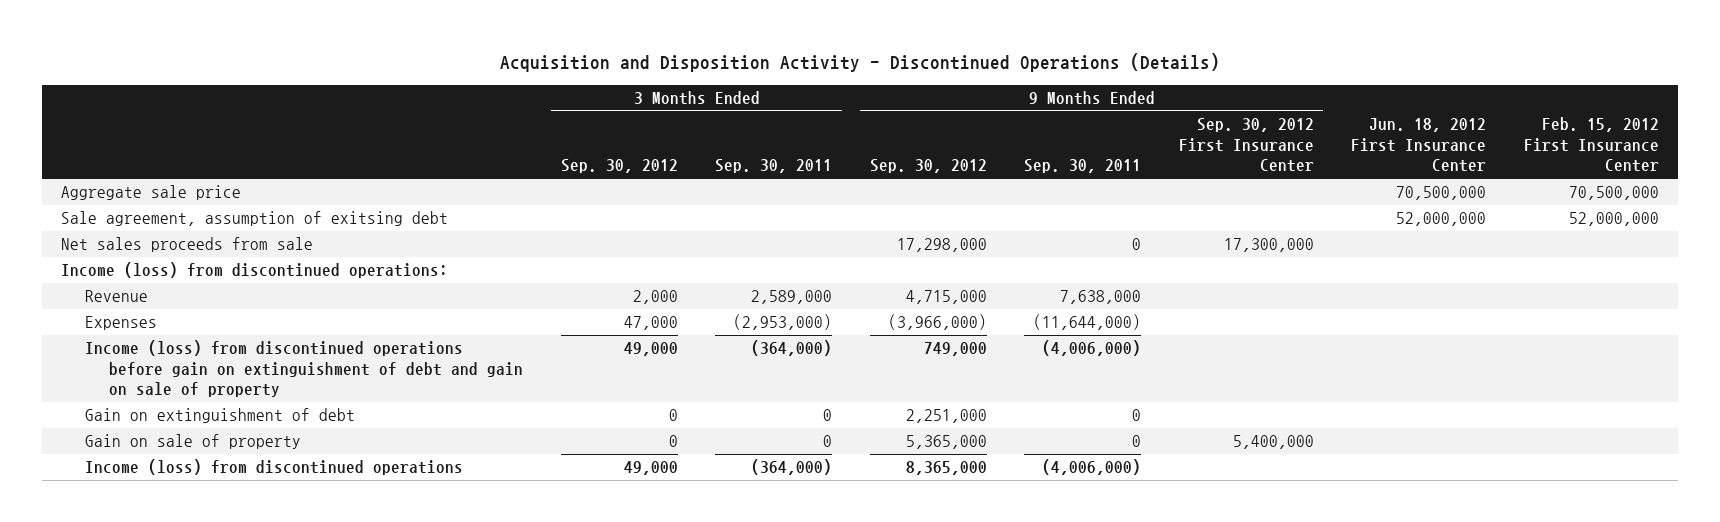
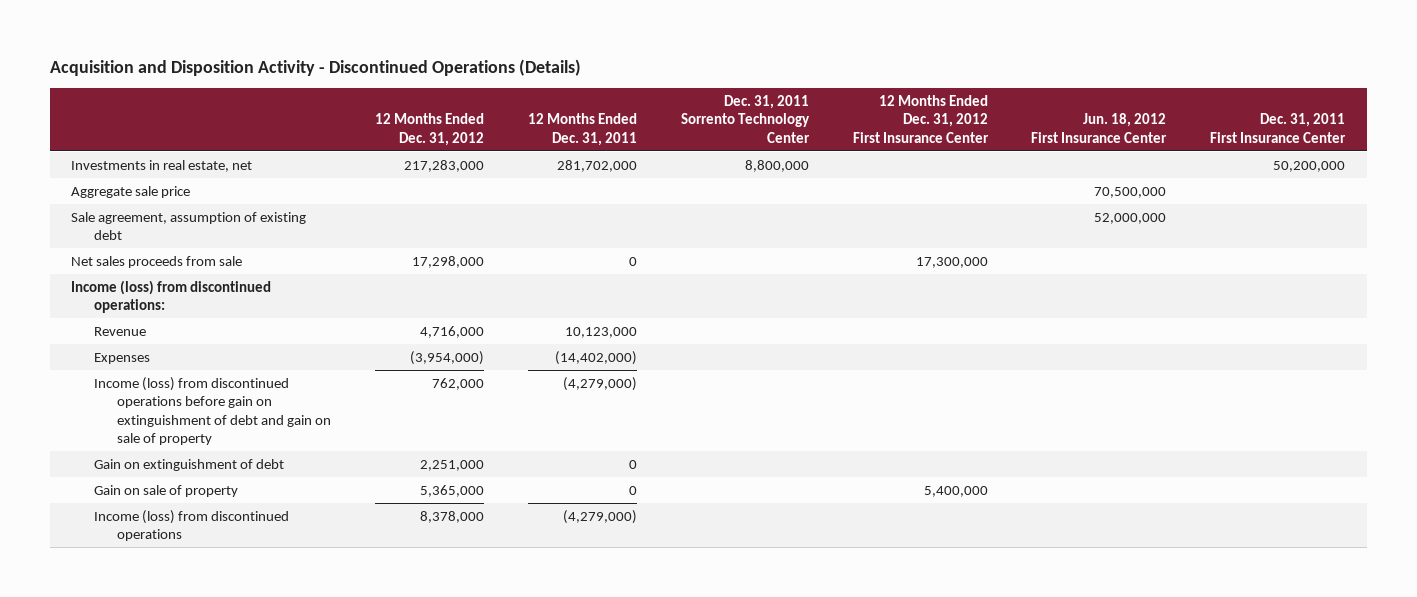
- | 3 Months Ended Sep. 30, 2012 | 3 Months Ended Sep. 30, 2011 | 9 Months Ended Sep. 30, 2012 | 9 Months Ended Sep. 30, 2011 | 9 Months Ended Sep. 30, 2012 First Insurance Center | Jun. 18, 2012 First Insurance Center | Feb. 15, 2012 First Insurance Center
+ | 12 Months Ended Dec. 31, 2012 | 12 Months Ended Dec. 31, 2011 | Dec. 31, 2011 Sorrento Technology Center | 12 Months Ended Dec. 31, 2012 First Insurance Center | Jun. 18, 2012 First Insurance Center | Dec. 31, 2011 First Insurance Center
+ Investments in real estate, net | 217,283,000 | 281,702,000 | 8,800,000 | | | 50,200,000
- Sale agreement, assumption of exitsing debt | | | | | | 52,000,000 | 52,000,000
+ Sale agreement, assumption of existing debt | | | | | 52,000,000 |

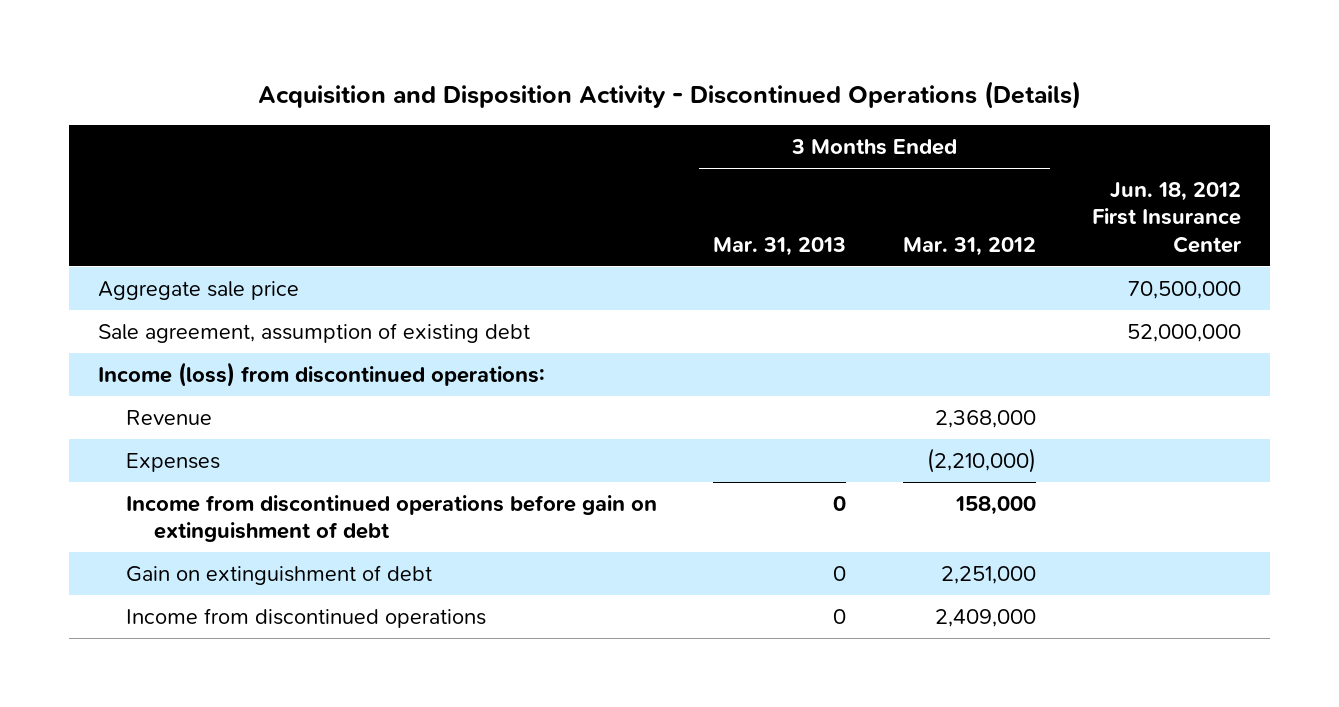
- | 12 Months Ended Dec. 31, 2012 | 12 Months Ended Dec. 31, 2011 | Dec. 31, 2011 Sorrento Technology Center | 12 Months Ended Dec. 31, 2012 First Insurance Center | Jun. 18, 2012 First Insurance Center | Dec. 31, 2011 First Insurance Center
+ | 3 Months Ended Mar. 31, 2013 | 3 Months Ended Mar. 31, 2012 | Jun. 18, 2012 First Insurance Center
- Investments in real estate, net | 217,283,000 | 281,702,000 | 8,800,000 | | | 50,200,000
- Net sales proceeds from sale | 17,298,000 | 0 | | 17,300,000 | |
- Income (loss) from discontinued operations before gain on extinguishment of debt and gain on sale of property | 762,000 | (4,279,000) | | | |
+ Income from discontinued operations before gain on extinguishment of debt | 0 | 158,000 |
- Gain on sale of property | 5,365,000 | 0 | | 5,400,000 | |
- Income (loss) from discontinued operations | 8,378,000 | (4,279,000) | | | |
+ Income from discontinued operations | 0 | 2,409,000 |

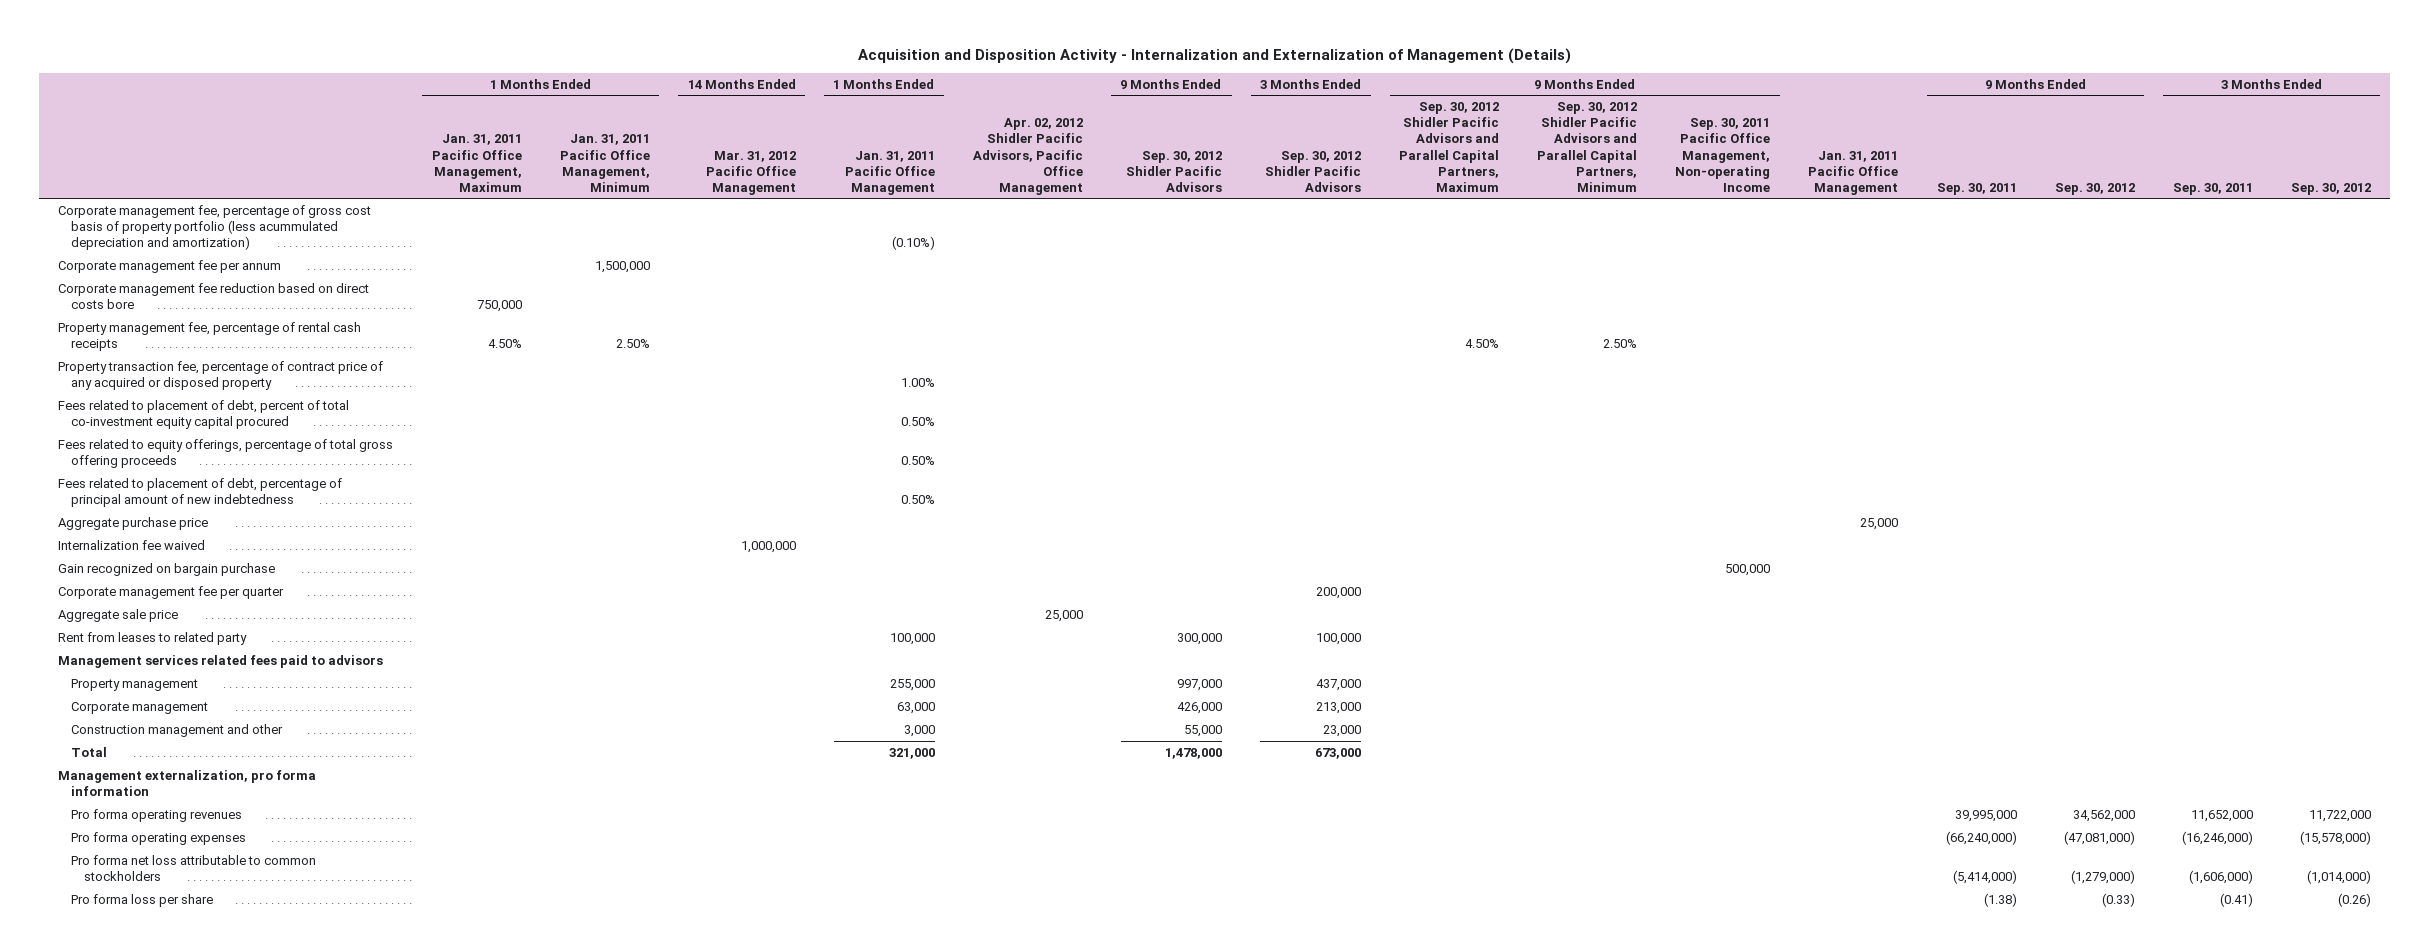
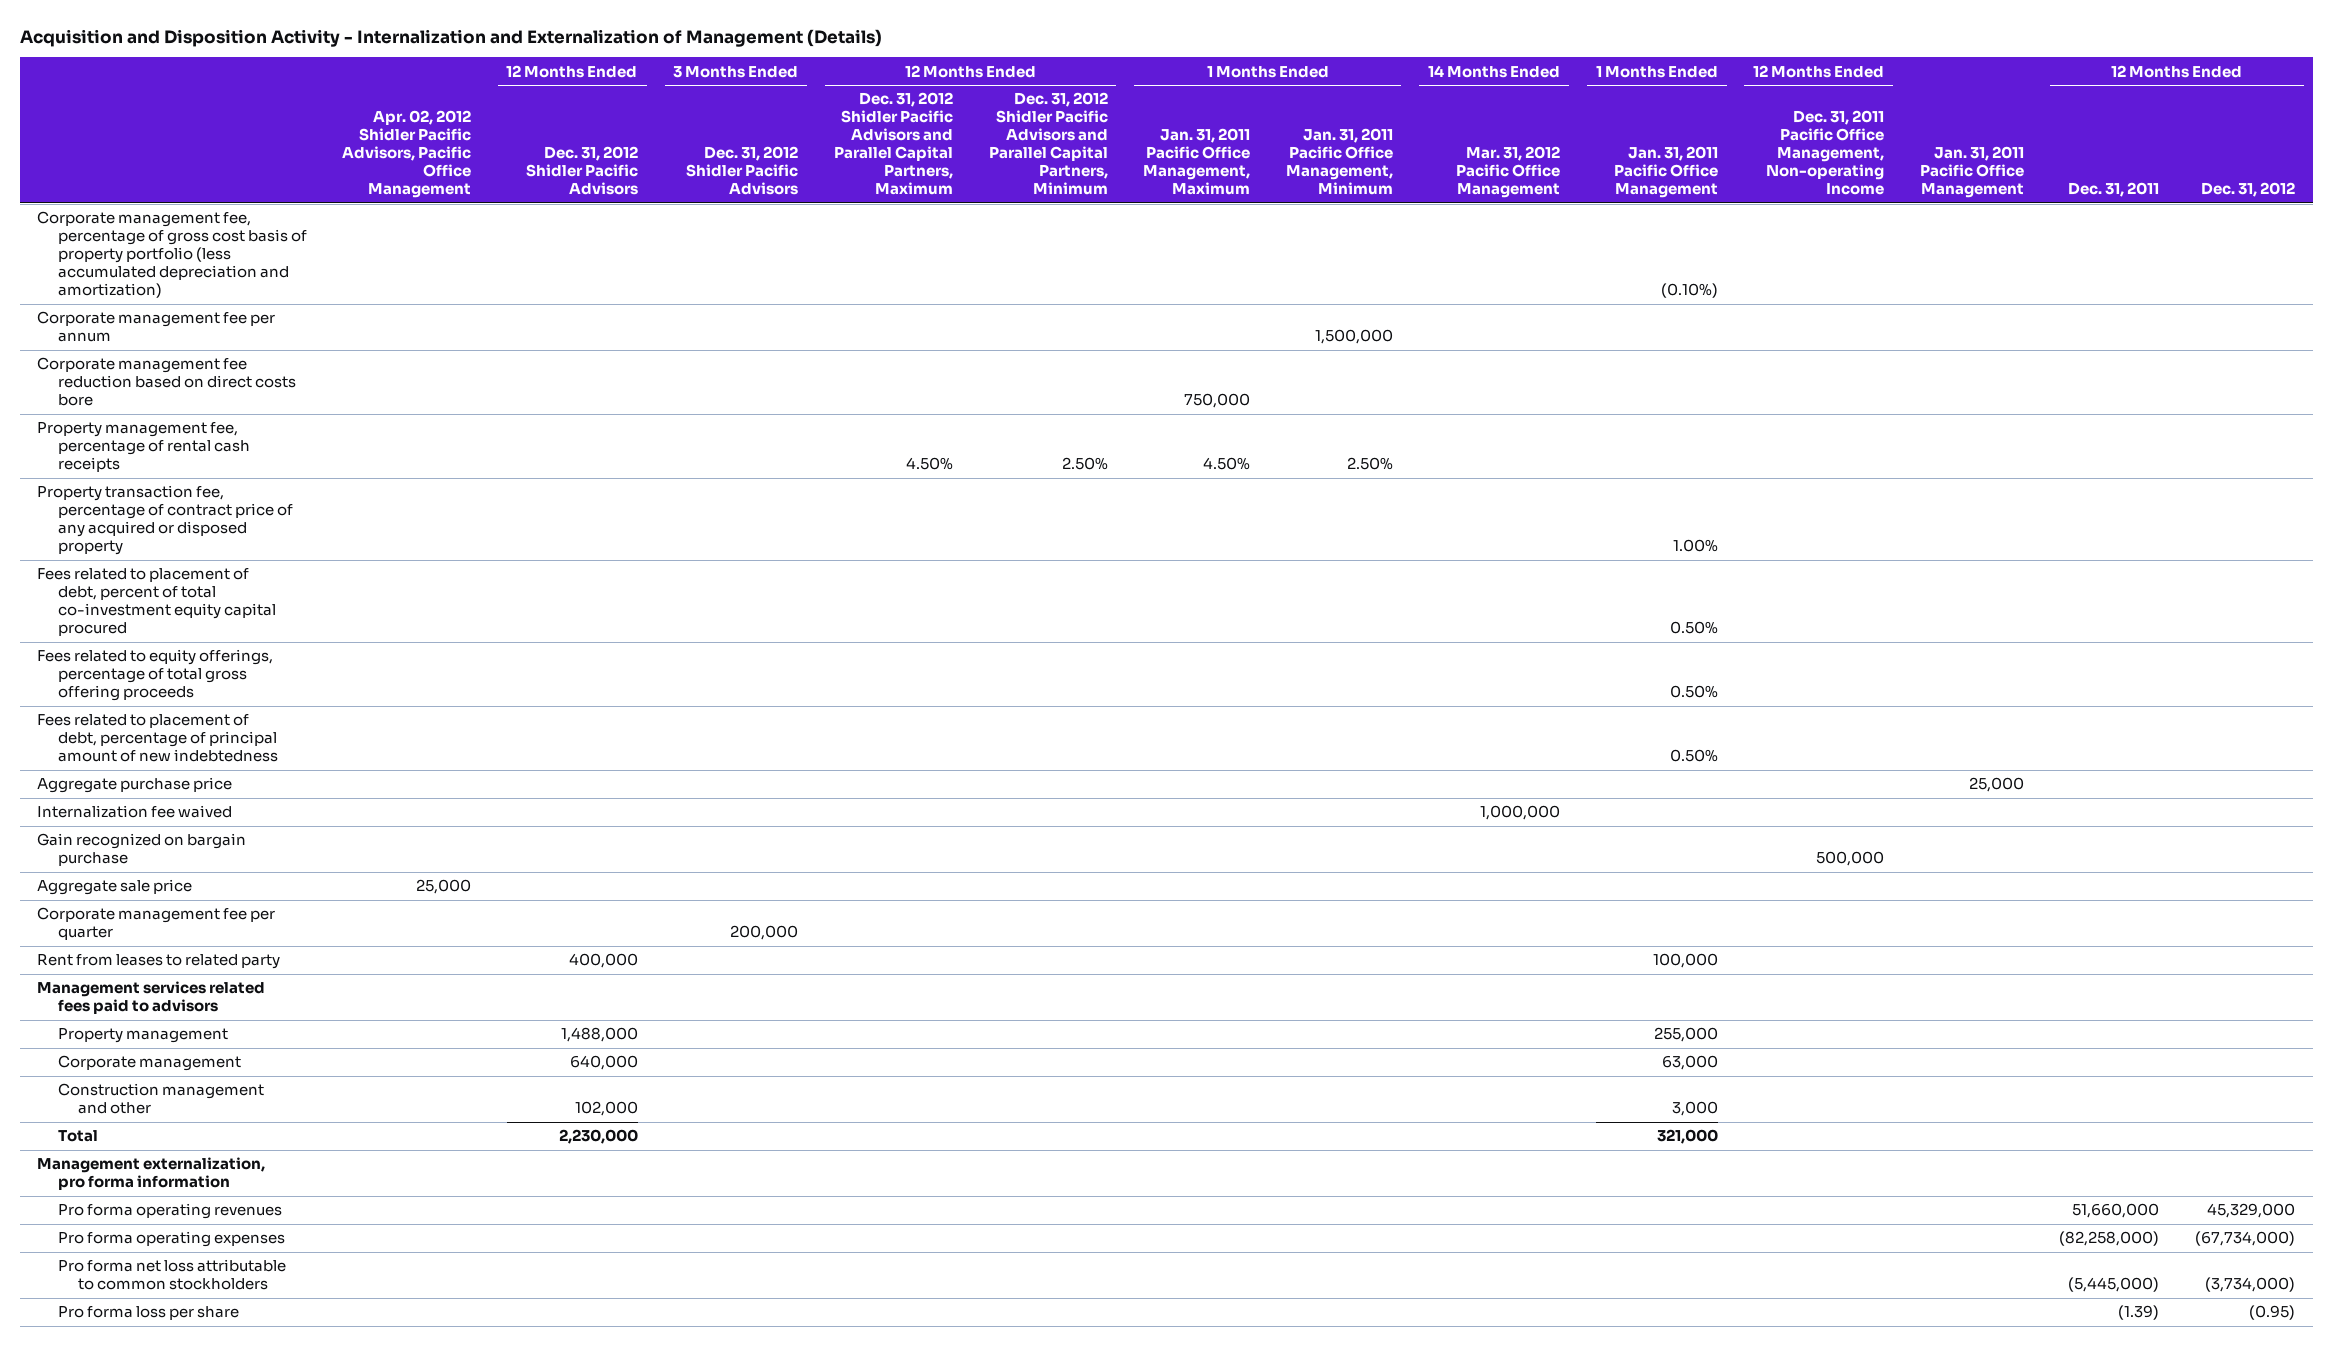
- | 1 Months Ended Jan. 31, 2011 Pacific Office Management, Maximum | 1 Months Ended Jan. 31, 2011 Pacific Office Management, Minimum | 14 Months Ended Mar. 31, 2012 Pacific Office Management | 1 Months Ended Jan. 31, 2011 Pacific Office Management | Apr. 02, 2012 Shidler Pacific Advisors, Pacific Office Management | 9 Months Ended Sep. 30, 2012 Shidler Pacific Advisors | 3 Months Ended Sep. 30, 2012 Shidler Pacific Advisors | 9 Months Ended Sep. 30, 2012 Shidler Pacific Advisors and Parallel Capital Partners, Maximum | 9 Months Ended Sep. 30, 2012 Shidler Pacific Advisors and Parallel Capital Partners, Minimum | 9 Months Ended Sep. 30, 2011 Pacific Office Management, Non-operating Income | Jan. 31, 2011 Pacific Office Management | 9 Months Ended Sep. 30, 2011 | 9 Months Ended Sep. 30, 2012 | 3 Months Ended Sep. 30, 2011 | 3 Months Ended Sep. 30, 2012
+ | Apr. 02, 2012 Shidler Pacific Advisors, Pacific Office Management | 12 Months Ended Dec. 31, 2012 Shidler Pacific Advisors | 3 Months Ended Dec. 31, 2012 Shidler Pacific Advisors | 12 Months Ended Dec. 31, 2012 Shidler Pacific Advisors and Parallel Capital Partners, Maximum | 12 Months Ended Dec. 31, 2012 Shidler Pacific Advisors and Parallel Capital Partners, Minimum | 1 Months Ended Jan. 31, 2011 Pacific Office Management, Maximum | 1 Months Ended Jan. 31, 2011 Pacific Office Management, Minimum | 14 Months Ended Mar. 31, 2012 Pacific Office Management | 1 Months Ended Jan. 31, 2011 Pacific Office Management | 12 Months Ended Dec. 31, 2011 Pacific Office Management, Non-operating Income | Jan. 31, 2011 Pacific Office Management | 12 Months Ended Dec. 31, 2011 | 12 Months Ended Dec. 31, 2012
- Corporate management fee, percentage of gross cost basis of property portfolio (less acummulated depreciation and amortization) | | | | (0.10%) | | | | | | | | | | |
+ Corporate management fee, percentage of gross cost basis of property portfolio (less accumulated depreciation and amortization) | | | | | | | | | (0.10%) | | | |
moved down: Corporate management fee per quarter | | | 200,000 | | | | | | | | | |

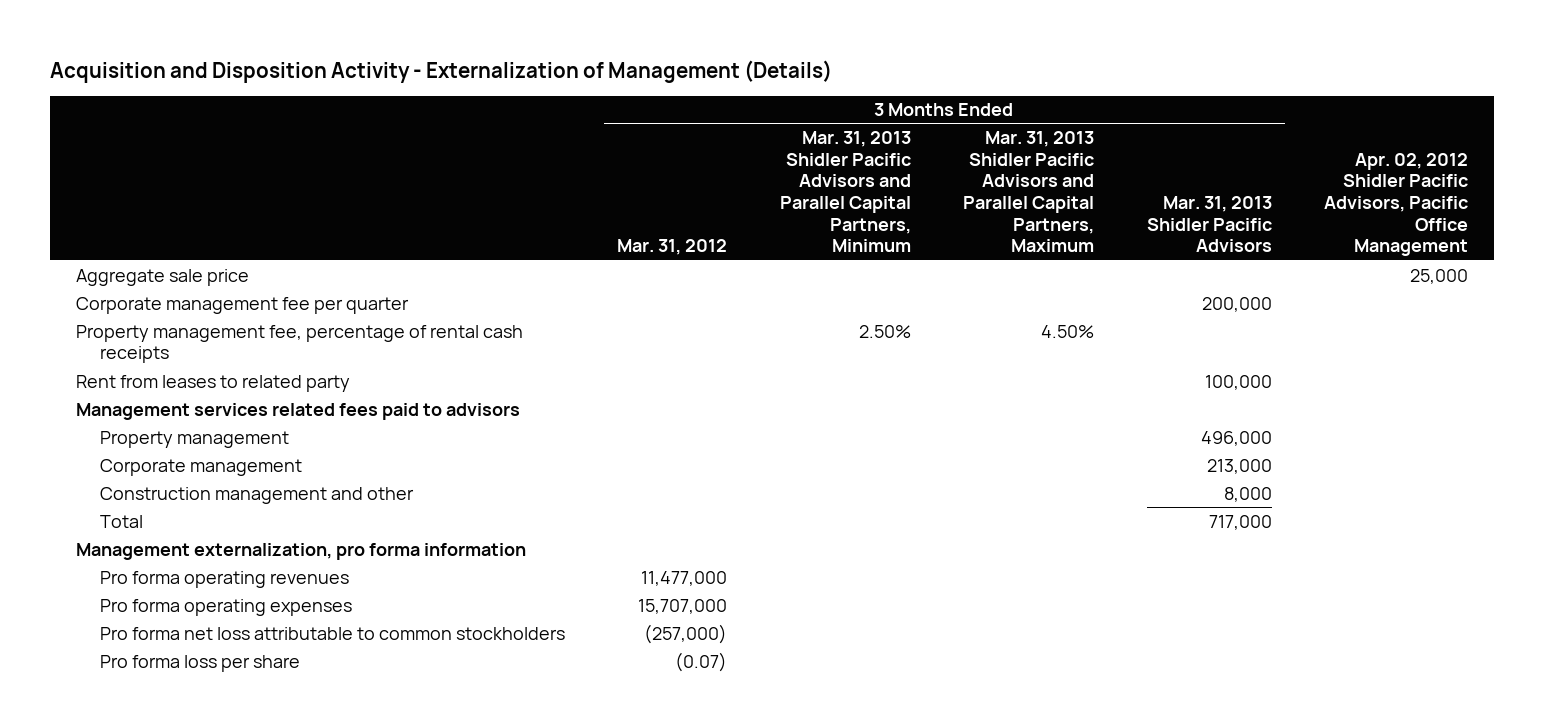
- Acquisition and Disposition Activity - Internalization and Externalization of Management (Details)
+ Acquisition and Disposition Activity - Externalization of Management (Details)
- | Apr. 02, 2012 Shidler Pacific Advisors, Pacific Office Management | 12 Months Ended Dec. 31, 2012 Shidler Pacific Advisors | 3 Months Ended Dec. 31, 2012 Shidler Pacific Advisors | 12 Months Ended Dec. 31, 2012 Shidler Pacific Advisors and Parallel Capital Partners, Maximum | 12 Months Ended Dec. 31, 2012 Shidler Pacific Advisors and Parallel Capital Partners, Minimum | 1 Months Ended Jan. 31, 2011 Pacific Office Management, Maximum | 1 Months Ended Jan. 31, 2011 Pacific Office Management, Minimum | 14 Months Ended Mar. 31, 2012 Pacific Office Management | 1 Months Ended Jan. 31, 2011 Pacific Office Management | 12 Months Ended Dec. 31, 2011 Pacific Office Management, Non-operating Income | Jan. 31, 2011 Pacific Office Management | 12 Months Ended Dec. 31, 2011 | 12 Months Ended Dec. 31, 2012
+ | 3 Months Ended Mar. 31, 2012 | 3 Months Ended Mar. 31, 2013 Shidler Pacific Advisors and Parallel Capital Partners, Minimum | 3 Months Ended Mar. 31, 2013 Shidler Pacific Advisors and Parallel Capital Partners, Maximum | 3 Months Ended Mar. 31, 2013 Shidler Pacific Advisors | Apr. 02, 2012 Shidler Pacific Advisors, Pacific Office Management
- Corporate management fee, percentage of gross cost basis of property portfolio (less accumulated depreciation and amortization) | | | | | | | | | (0.10%) | | | |
- Corporate management fee per annum | | | | | | | 1,500,000 | | | | | |
- Corporate management fee reduction based on direct costs bore | | | | | | 750,000 | | | | | | |
- Property transaction fee, percentage of contract price of any acquired or disposed property | | | | | | | | | 1.00% | | | |
- Fees related to placement of debt, percent of total co-investment equity capital procured | | | | | | | | | 0.50% | | | |
- Fees related to equity offerings, percentage of total gross offering proceeds | | | | | | | | | 0.50% | | | |
- Fees related to placement of debt, percentage of principal amount of new indebtedness | | | | | | | | | 0.50% | | | |
- Aggregate purchase price | | | | | | | | | | | 25,000 | |
- Internalization fee waived | | | | | | | | 1,000,000 | | | | |
- Gain recognized on bargain purchase | | | | | | | | | | 500,000 | | |
moved down: Property management fee, percentage of rental cash receipts | | 2.50% | 4.50% | |

